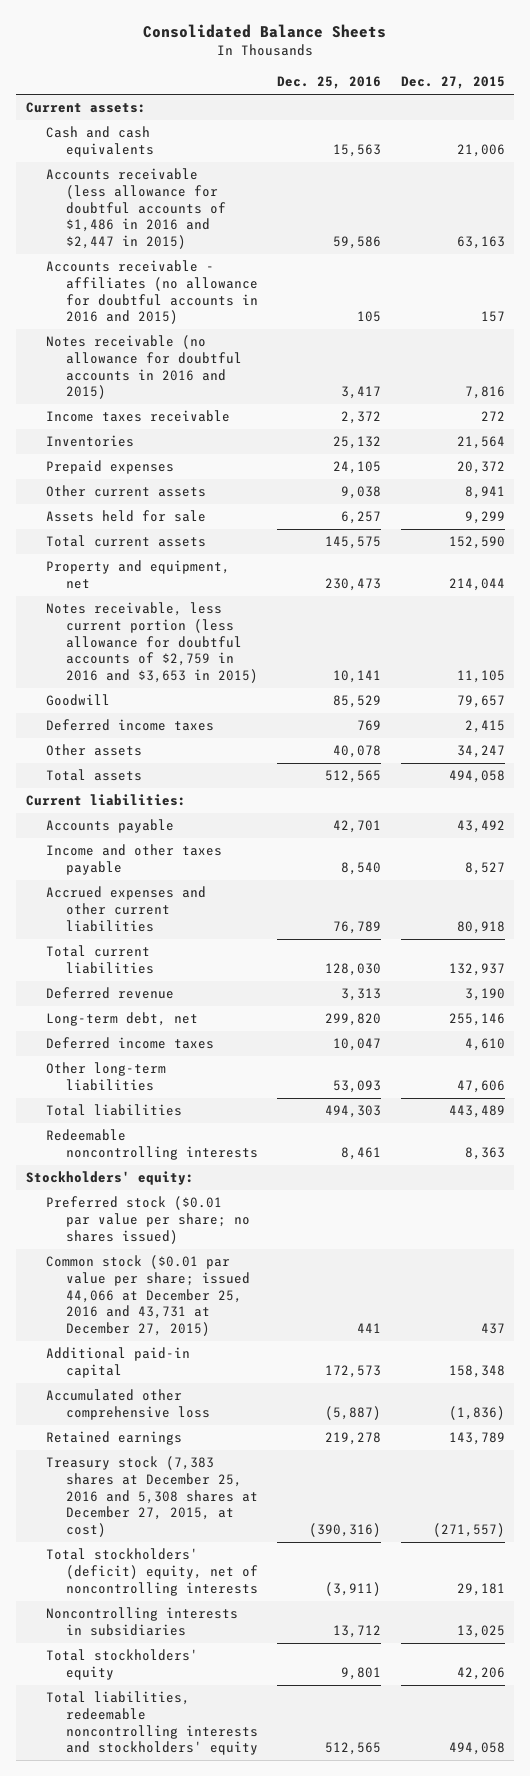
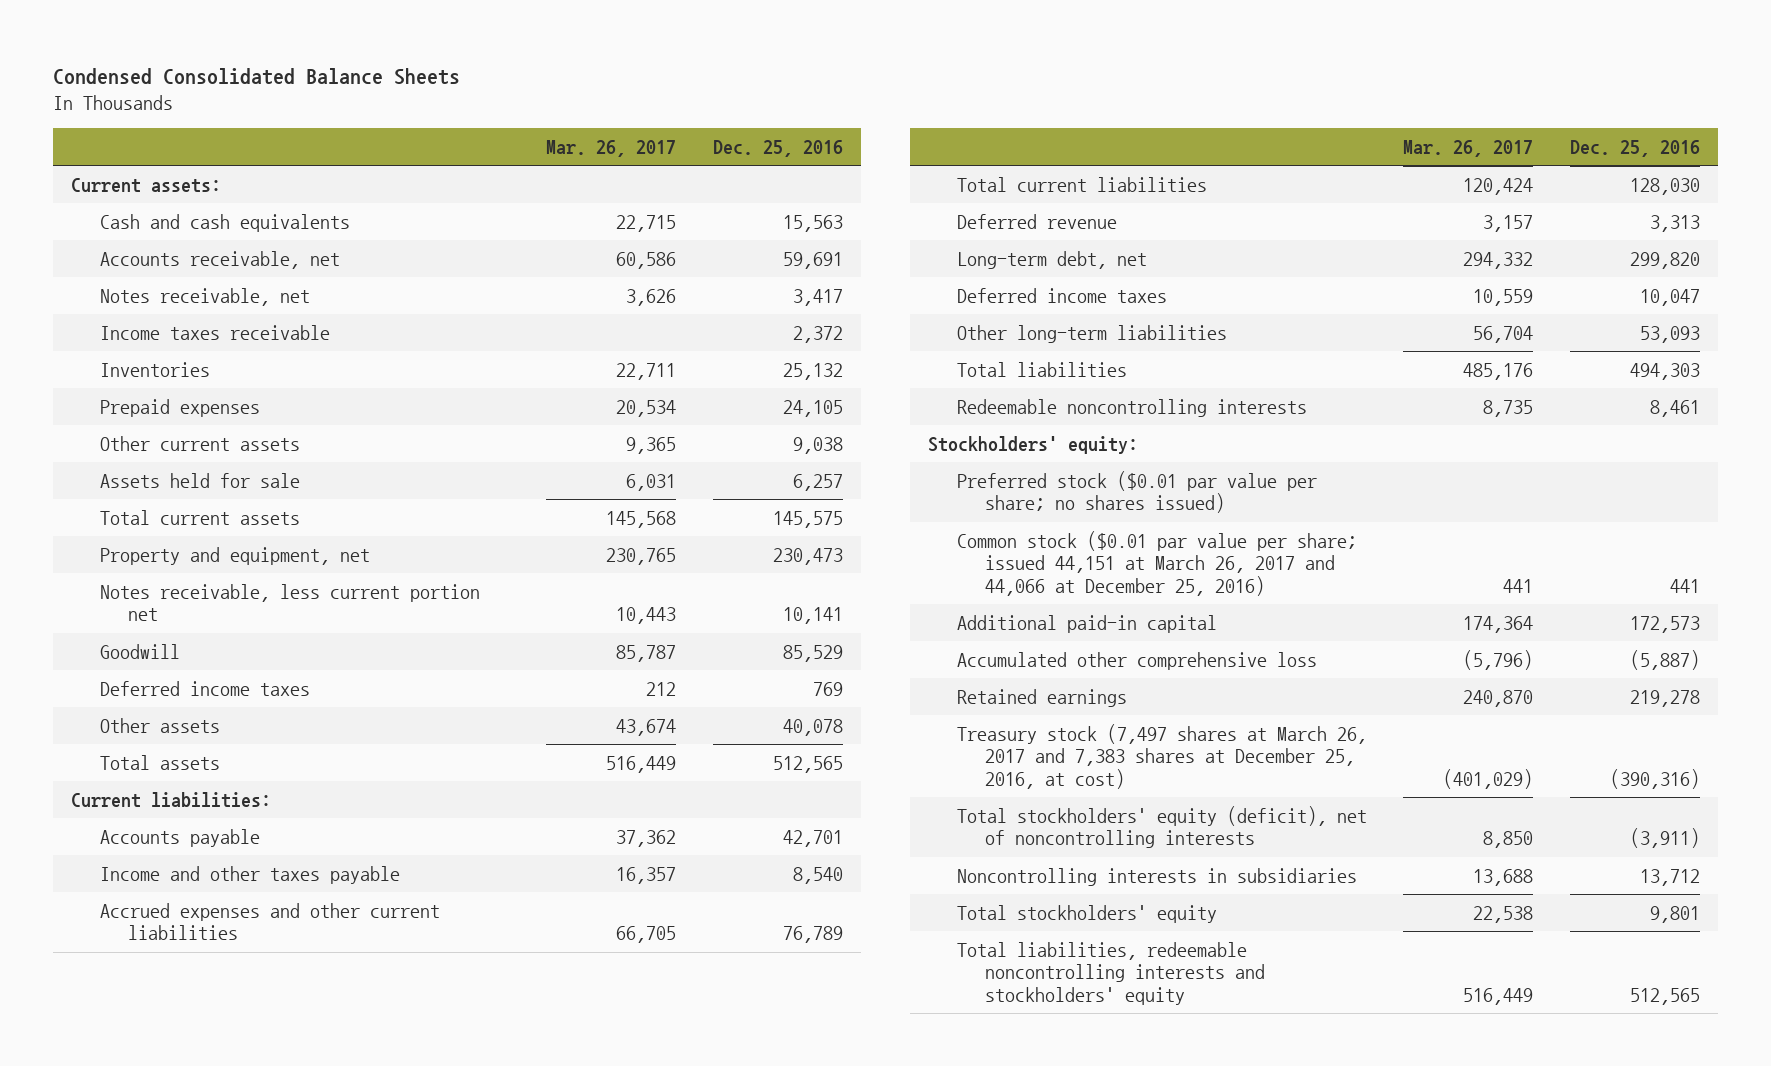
- Consolidated Balance Sheets
+ Condensed Consolidated Balance Sheets
- | Dec. 25, 2016 | Dec. 27, 2015
+ | Mar. 26, 2017 | Dec. 25, 2016
- Accounts receivable (less allowance for doubtful accounts of $1,486 in 2016 and $2,447 in 2015) | 59,586 | 63,163
- Accounts receivable - affiliates (no allowance for doubtful accounts in 2016 and 2015) | 105 | 157
- Notes receivable (no allowance for doubtful accounts in 2016 and 2015) | 3,417 | 7,816
+ Accounts receivable, net | 60,586 | 59,691
+ Notes receivable, net | 3,626 | 3,417
- Notes receivable, less current portion (less allowance for doubtful accounts of $2,759 in 2016 and $3,653 in 2015) | 10,141 | 11,105
+ Notes receivable, less current portion net | 10,443 | 10,141
- Common stock ($0.01 par value per share; issued 44,066 at December 25, 2016 and 43,731 at December 27, 2015) | 441 | 437
+ Common stock ($0.01 par value per share; issued 44,151 at March 26, 2017 and 44,066 at December 25, 2016) | 441 | 441
- Treasury stock (7,383 shares at December 25, 2016 and 5,308 shares at December 27, 2015, at cost) | (390,316) | (271,557)
- Total stockholders' (deficit) equity, net of noncontrolling interests | (3,911) | 29,181
+ Treasury stock (7,497 shares at March 26, 2017 and 7,383 shares at December 25, 2016, at cost) | (401,029) | (390,316)
+ Total stockholders' equity (deficit), net of noncontrolling interests | 8,850 | (3,911)

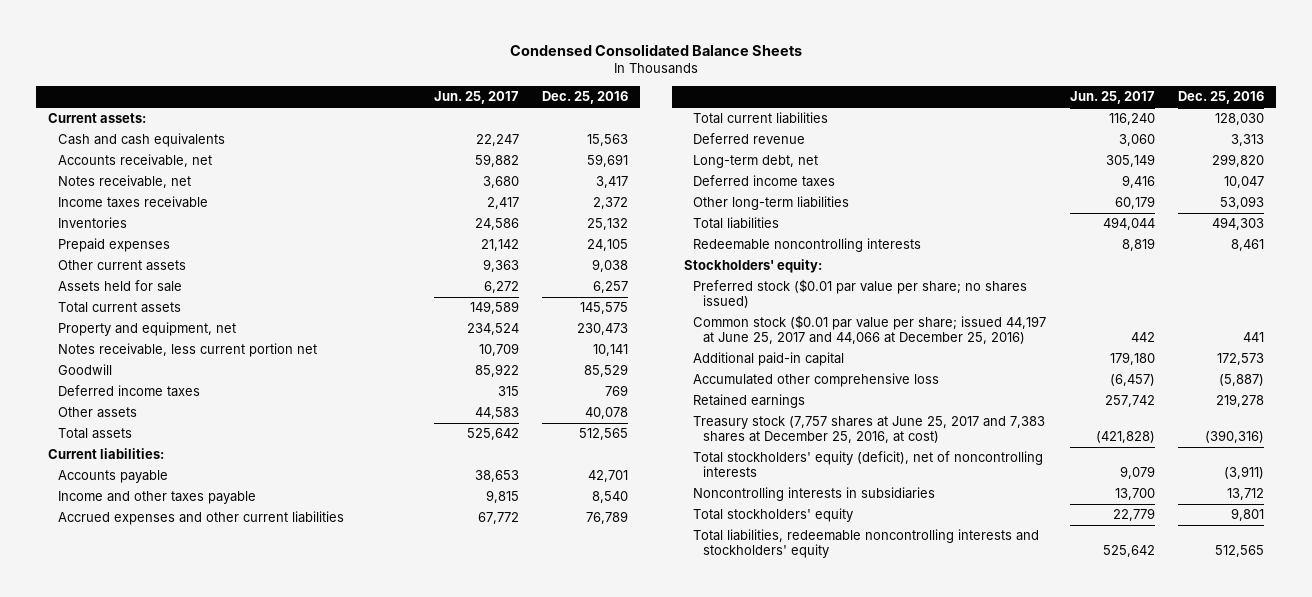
- | Mar. 26, 2017 | Dec. 25, 2016
+ | Jun. 25, 2017 | Dec. 25, 2016
- Common stock ($0.01 par value per share; issued 44,151 at March 26, 2017 and 44,066 at December 25, 2016) | 441 | 441
+ Common stock ($0.01 par value per share; issued 44,197 at June 25, 2017 and 44,066 at December 25, 2016) | 442 | 441
- Treasury stock (7,497 shares at March 26, 2017 and 7,383 shares at December 25, 2016, at cost) | (401,029) | (390,316)
+ Treasury stock (7,757 shares at June 25, 2017 and 7,383 shares at December 25, 2016, at cost) | (421,828) | (390,316)

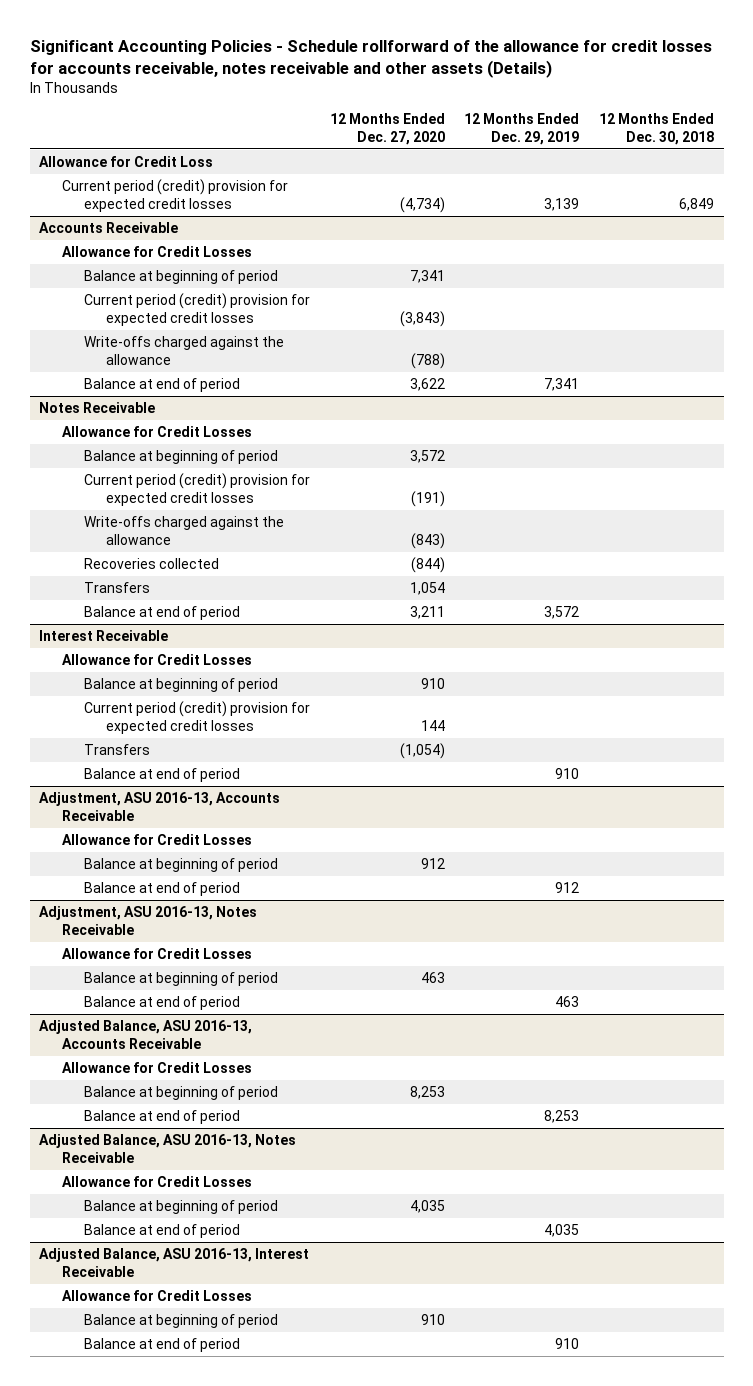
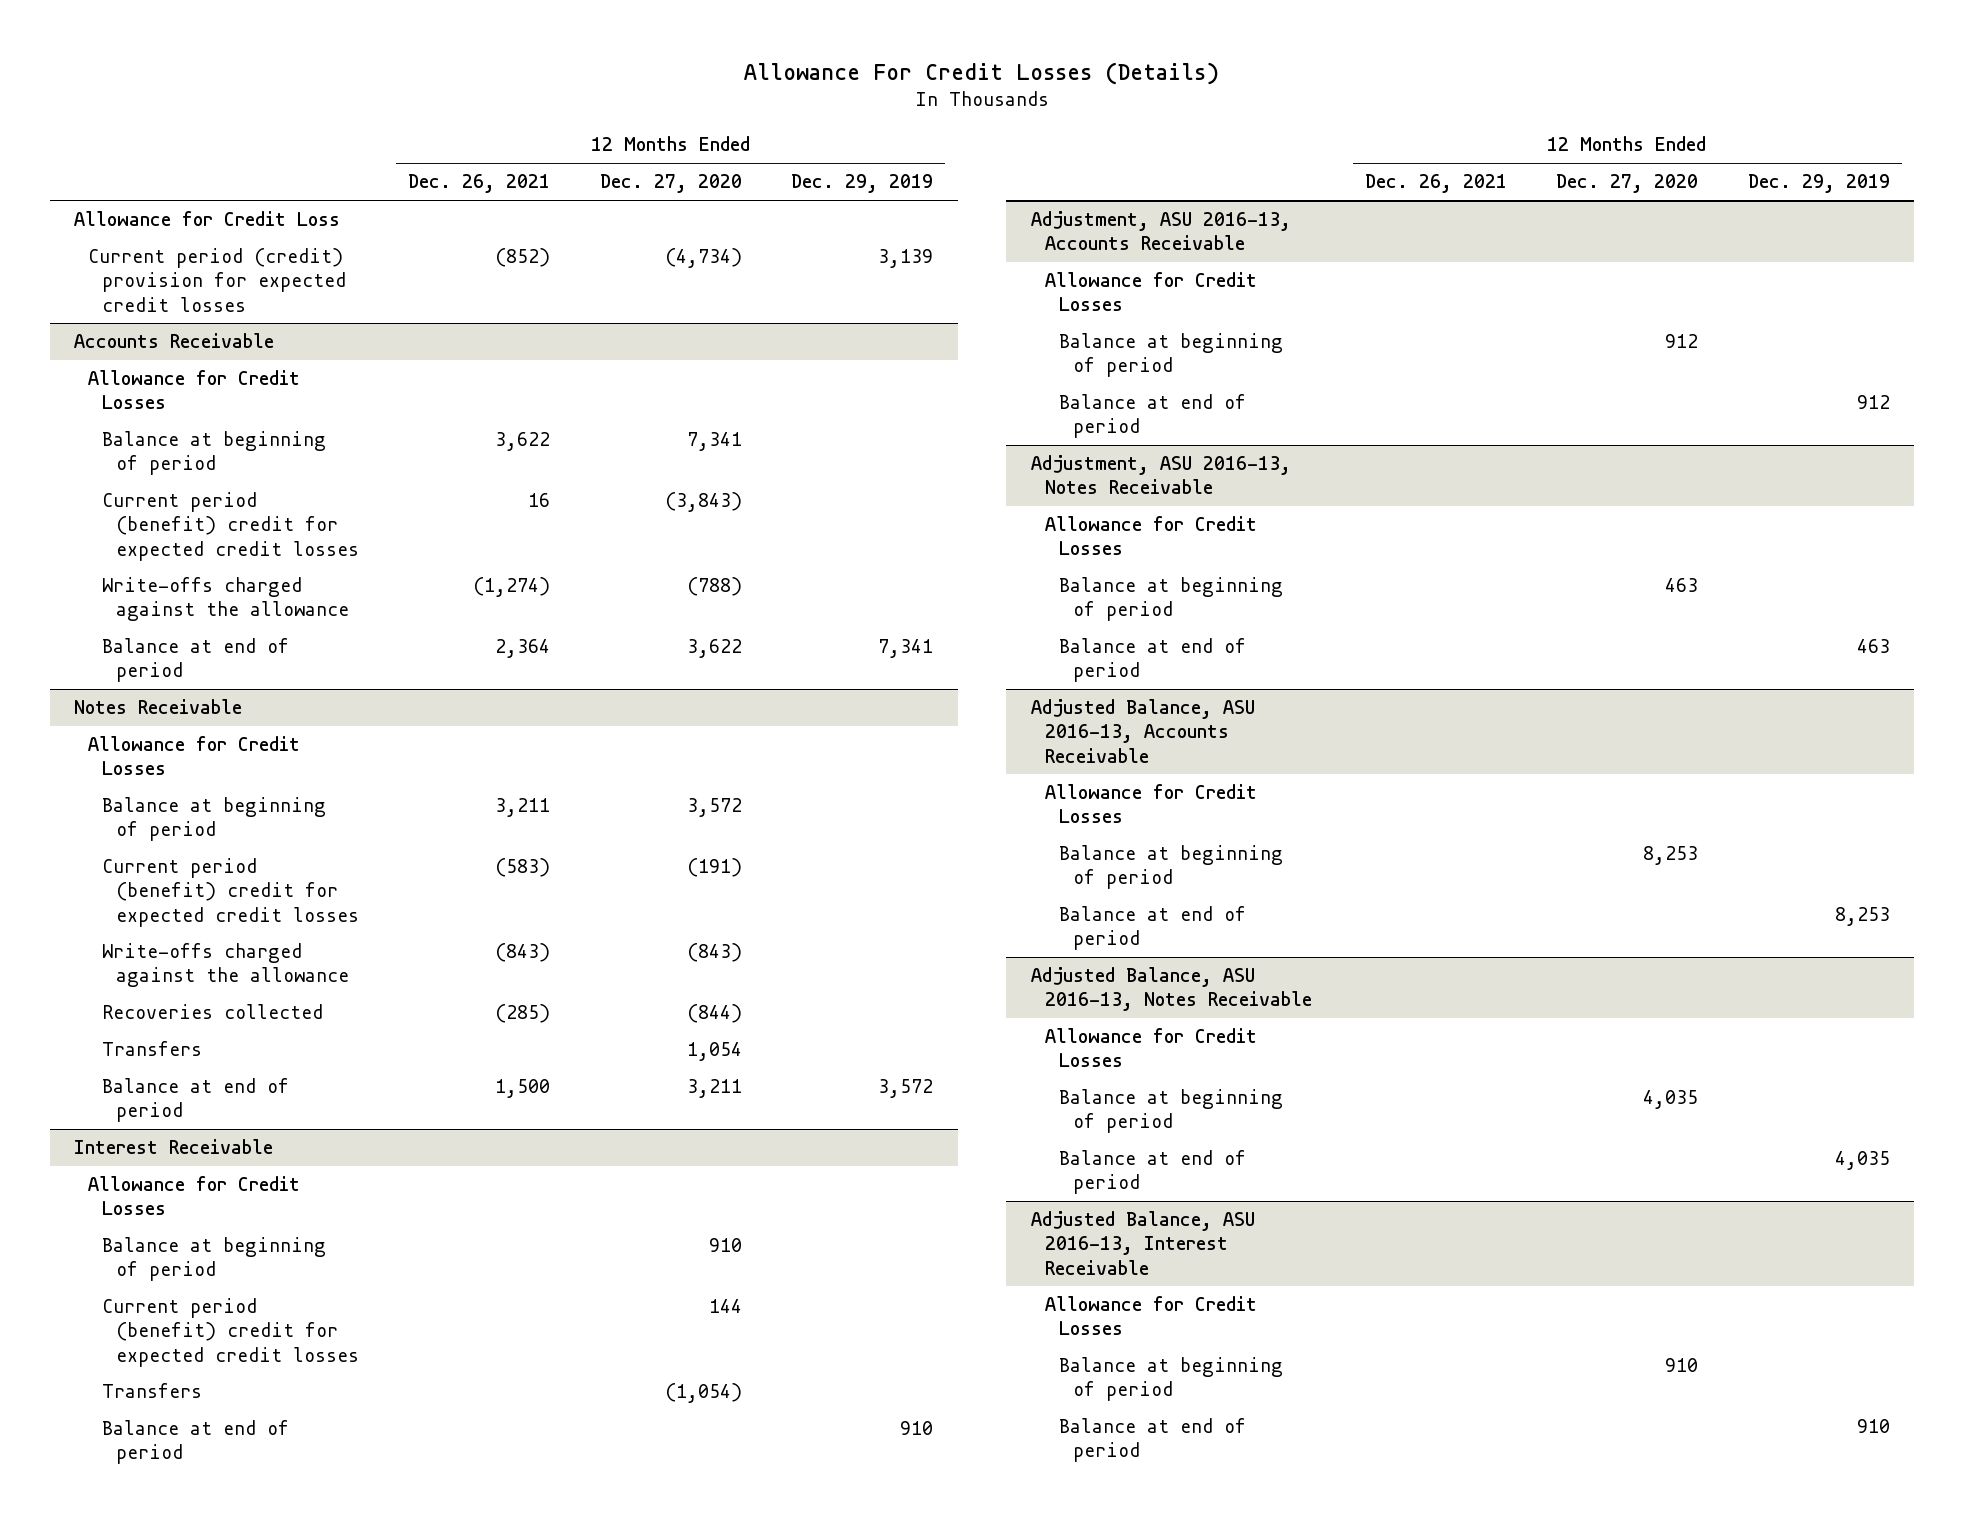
- Significant Accounting Policies - Schedule rollforward of the allowance for credit losses for accounts receivable, notes receivable and other assets (Details)
+ Allowance For Credit Losses (Details)
- | 12 Months Ended Dec. 27, 2020 | 12 Months Ended Dec. 29, 2019 | 12 Months Ended Dec. 30, 2018
+ | 12 Months Ended Dec. 26, 2021 | 12 Months Ended Dec. 27, 2020 | 12 Months Ended Dec. 29, 2019
@ Accounts Receivable
- Current period (credit) provision for expected credit losses | (3,843) | |
+ Current period (benefit) credit for expected credit losses | 16 | (3,843) |
@ Notes Receivable
- Current period (credit) provision for expected credit losses | (191) | |
+ Current period (benefit) credit for expected credit losses | (583) | (191) |
@ Interest Receivable
- Current period (credit) provision for expected credit losses | 144 | |
+ Current period (benefit) credit for expected credit losses | | 144 |

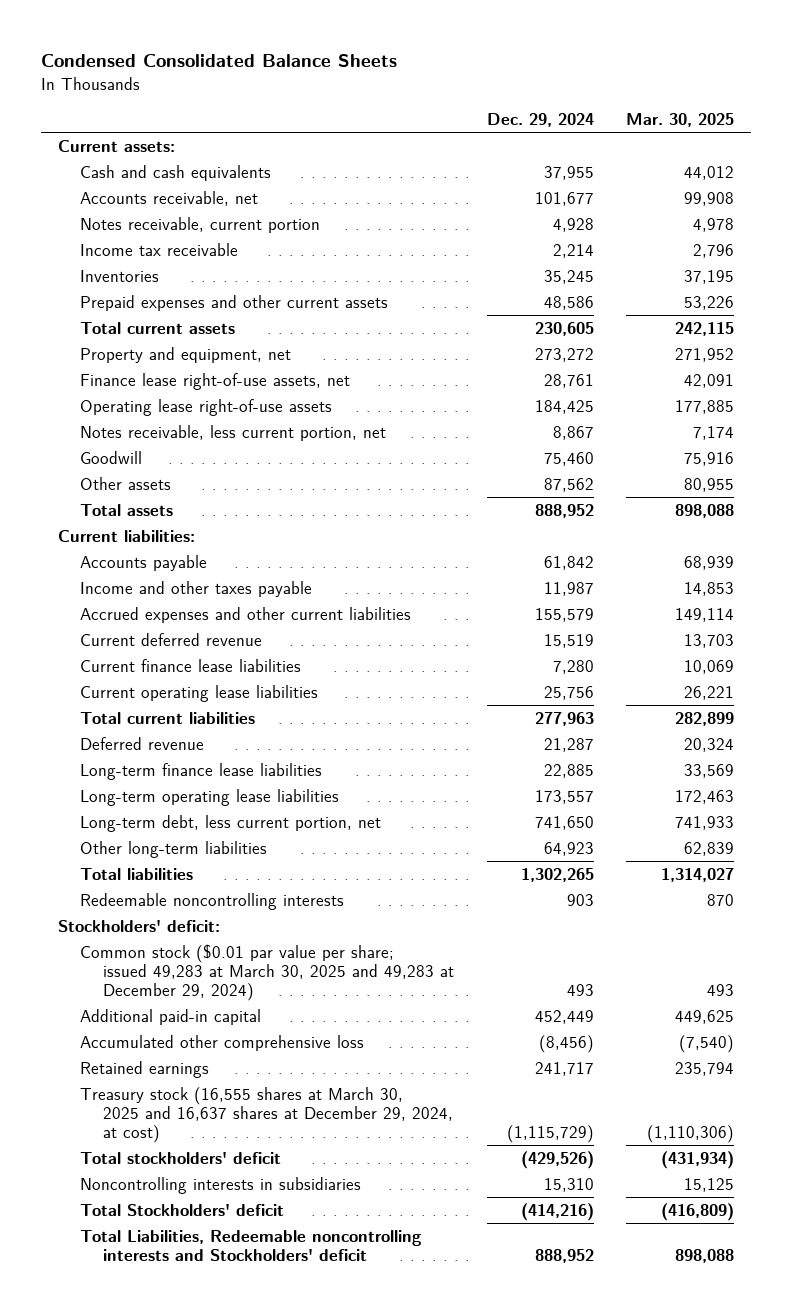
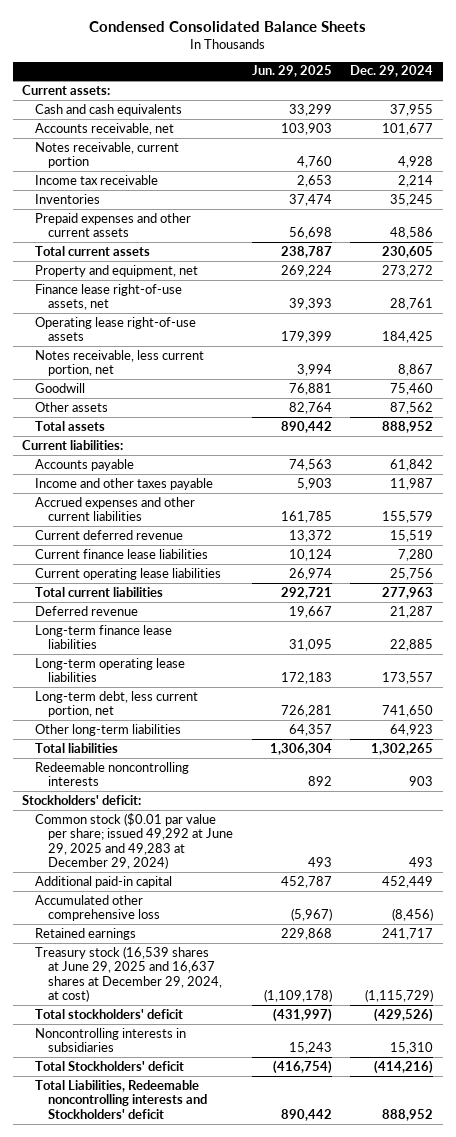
- | Dec. 29, 2024 | Mar. 30, 2025
+ | Jun. 29, 2025 | Dec. 29, 2024
- Common stock ($0.01 par value per share; issued 49,283 at March 30, 2025 and 49,283 at December 29, 2024) | 493 | 493
+ Common stock ($0.01 par value per share; issued 49,292 at June 29, 2025 and 49,283 at December 29, 2024) | 493 | 493
- Treasury stock (16,555 shares at March 30, 2025 and 16,637 shares at December 29, 2024, at cost) | (1,115,729) | (1,110,306)
+ Treasury stock (16,539 shares at June 29, 2025 and 16,637 shares at December 29, 2024, at cost) | (1,109,178) | (1,115,729)

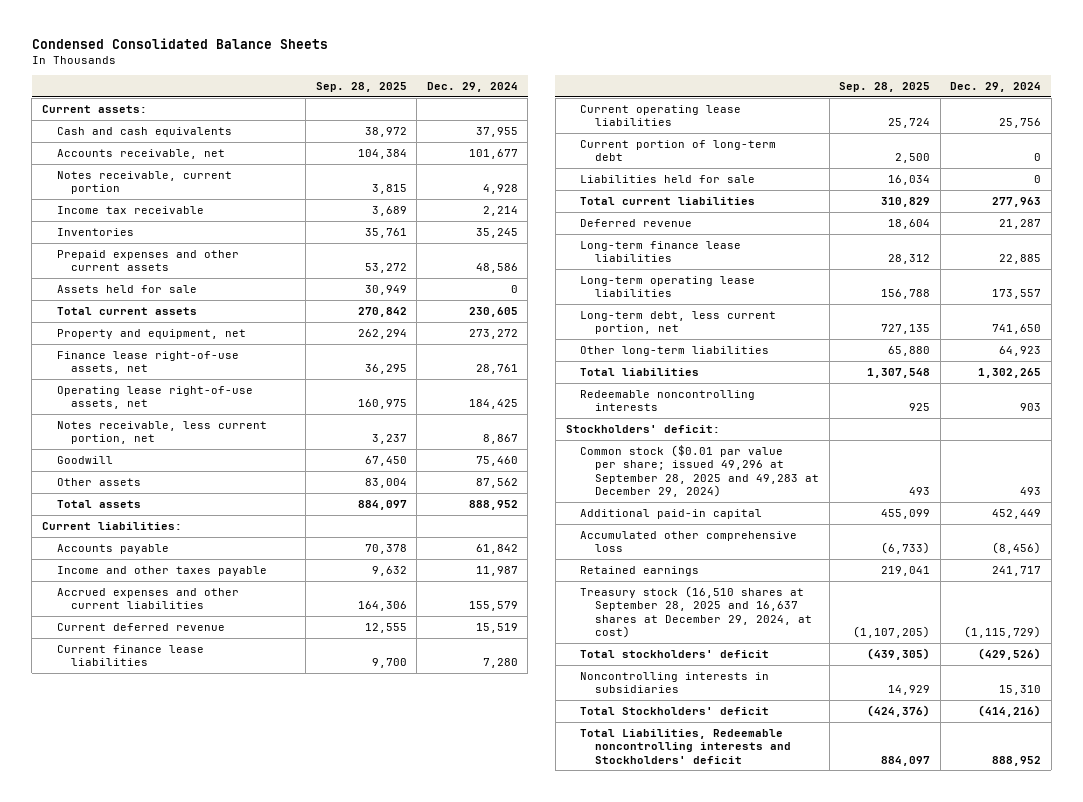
- | Jun. 29, 2025 | Dec. 29, 2024
+ | Sep. 28, 2025 | Dec. 29, 2024
+ Assets held for sale | 30,949 | 0
- Operating lease right-of-use assets | 179,399 | 184,425
+ Operating lease right-of-use assets, net | 160,975 | 184,425
+ Current portion of long-term debt | 2,500 | 0
+ Liabilities held for sale | 16,034 | 0
- Common stock ($0.01 par value per share; issued 49,292 at June 29, 2025 and 49,283 at December 29, 2024) | 493 | 493
+ Common stock ($0.01 par value per share; issued 49,296 at September 28, 2025 and 49,283 at December 29, 2024) | 493 | 493
- Treasury stock (16,539 shares at June 29, 2025 and 16,637 shares at December 29, 2024, at cost) | (1,109,178) | (1,115,729)
+ Treasury stock (16,510 shares at September 28, 2025 and 16,637 shares at December 29, 2024, at cost) | (1,107,205) | (1,115,729)

